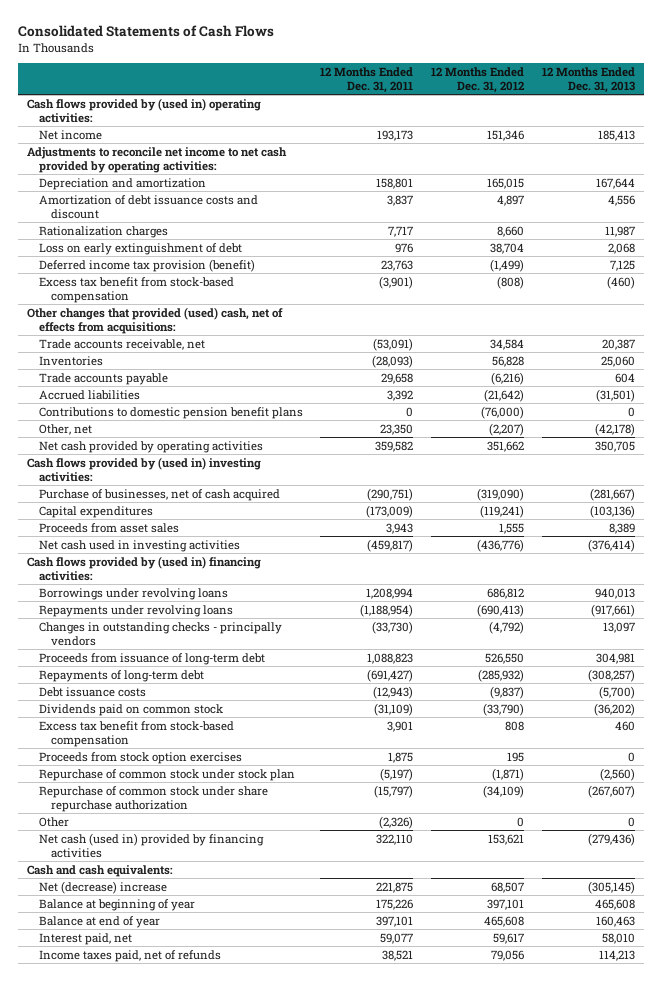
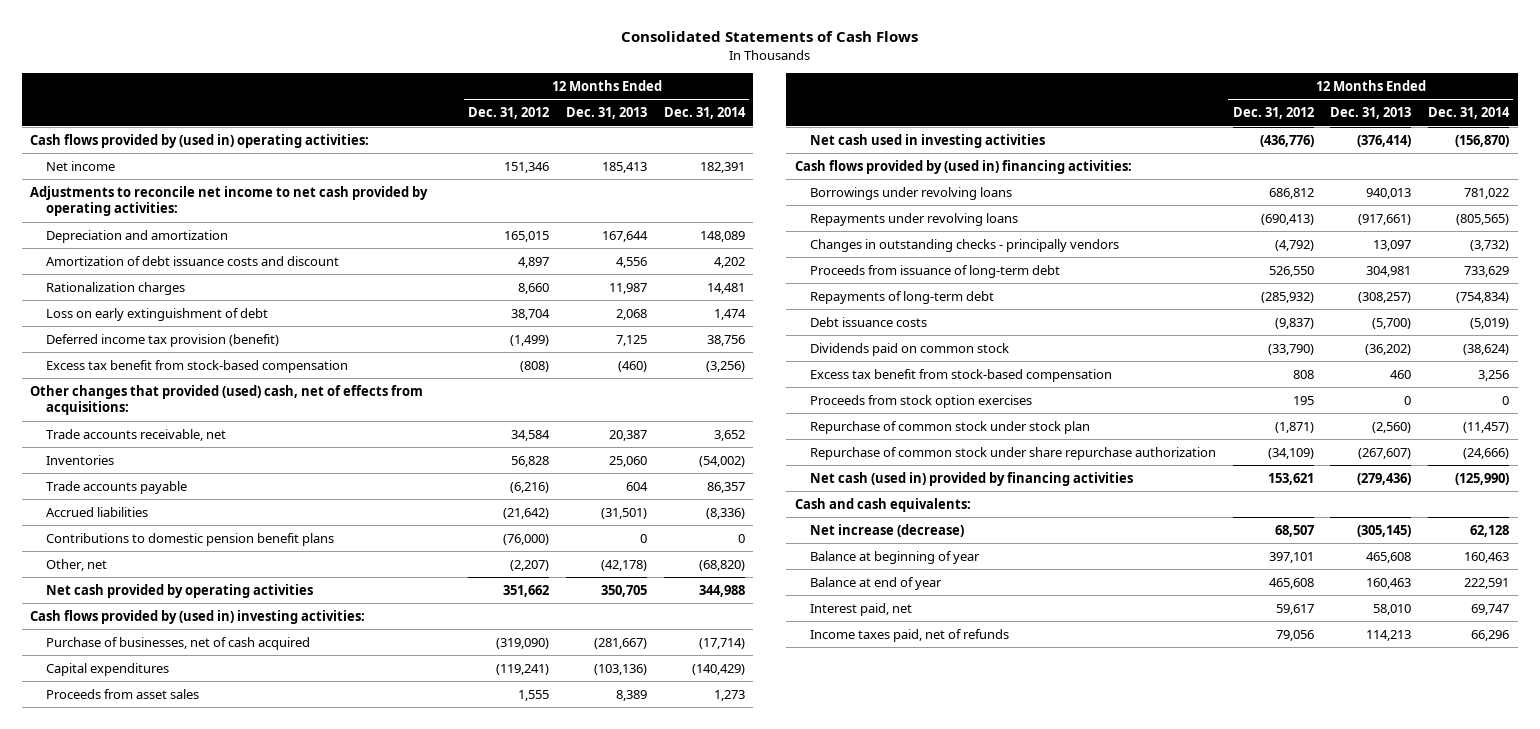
- | 12 Months Ended Dec. 31, 2011 | 12 Months Ended Dec. 31, 2012 | 12 Months Ended Dec. 31, 2013
+ | 12 Months Ended Dec. 31, 2012 | 12 Months Ended Dec. 31, 2013 | 12 Months Ended Dec. 31, 2014
- Other | (2,326) | 0 | 0
- Net (decrease) increase | 221,875 | 68,507 | (305,145)
+ Net increase (decrease) | 68,507 | (305,145) | 62,128

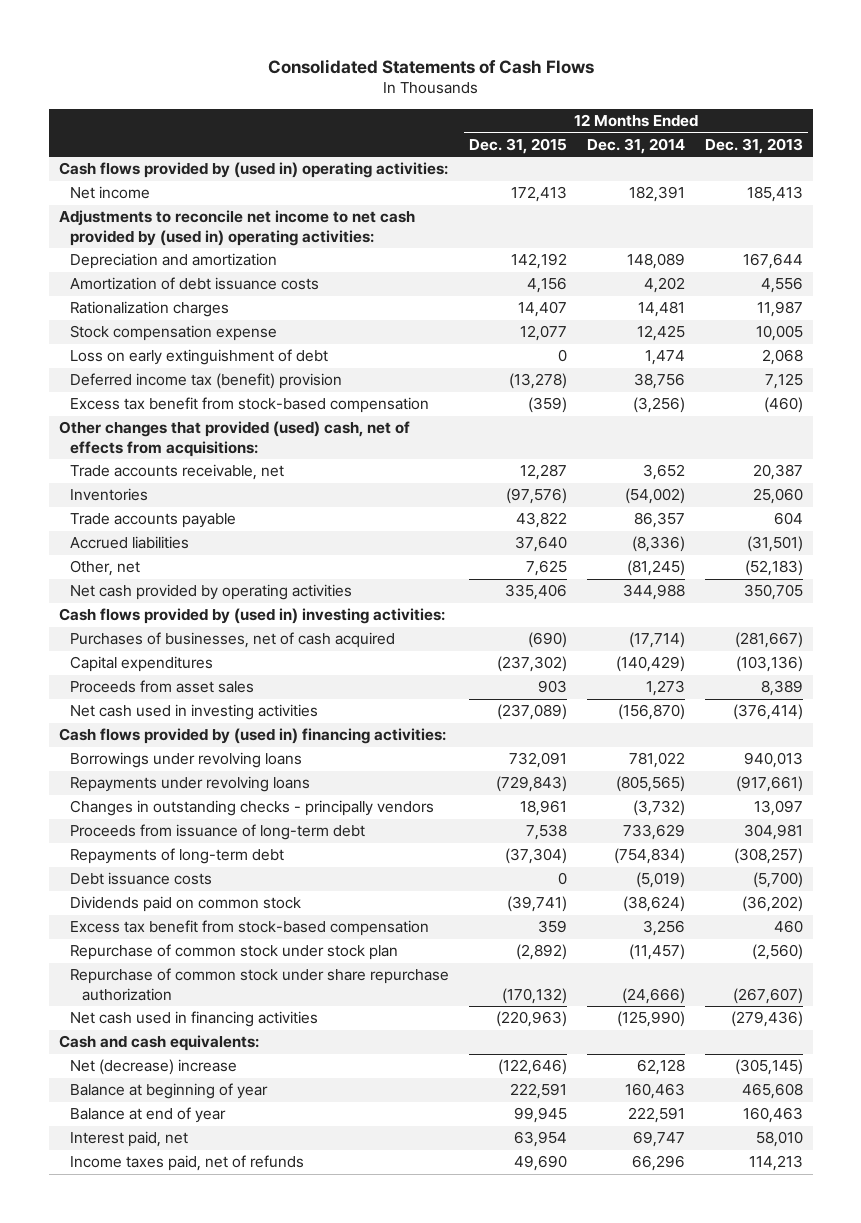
- | 12 Months Ended Dec. 31, 2012 | 12 Months Ended Dec. 31, 2013 | 12 Months Ended Dec. 31, 2014
+ | 12 Months Ended Dec. 31, 2015 | 12 Months Ended Dec. 31, 2014 | 12 Months Ended Dec. 31, 2013
- Adjustments to reconcile net income to net cash provided by operating activities:
+ Adjustments to reconcile net income to net cash provided by (used in) operating activities:
- Amortization of debt issuance costs and discount | 4,897 | 4,556 | 4,202
+ Amortization of debt issuance costs | 4,156 | 4,202 | 4,556
+ Stock compensation expense | 12,077 | 12,425 | 10,005
- Deferred income tax provision (benefit) | (1,499) | 7,125 | 38,756
+ Deferred income tax (benefit) provision | (13,278) | 38,756 | 7,125
- Contributions to domestic pension benefit plans | (76,000) | 0 | 0
- Other, net | (2,207) | (42,178) | (68,820)
+ Other, net | 7,625 | (81,245) | (52,183)
- Purchase of businesses, net of cash acquired | (319,090) | (281,667) | (17,714)
+ Purchases of businesses, net of cash acquired | (690) | (17,714) | (281,667)
- Proceeds from stock option exercises | 195 | 0 | 0
- Net cash (used in) provided by financing activities | 153,621 | (279,436) | (125,990)
+ Net cash used in financing activities | (220,963) | (125,990) | (279,436)
- Net increase (decrease) | 68,507 | (305,145) | 62,128
+ Net (decrease) increase | (122,646) | 62,128 | (305,145)

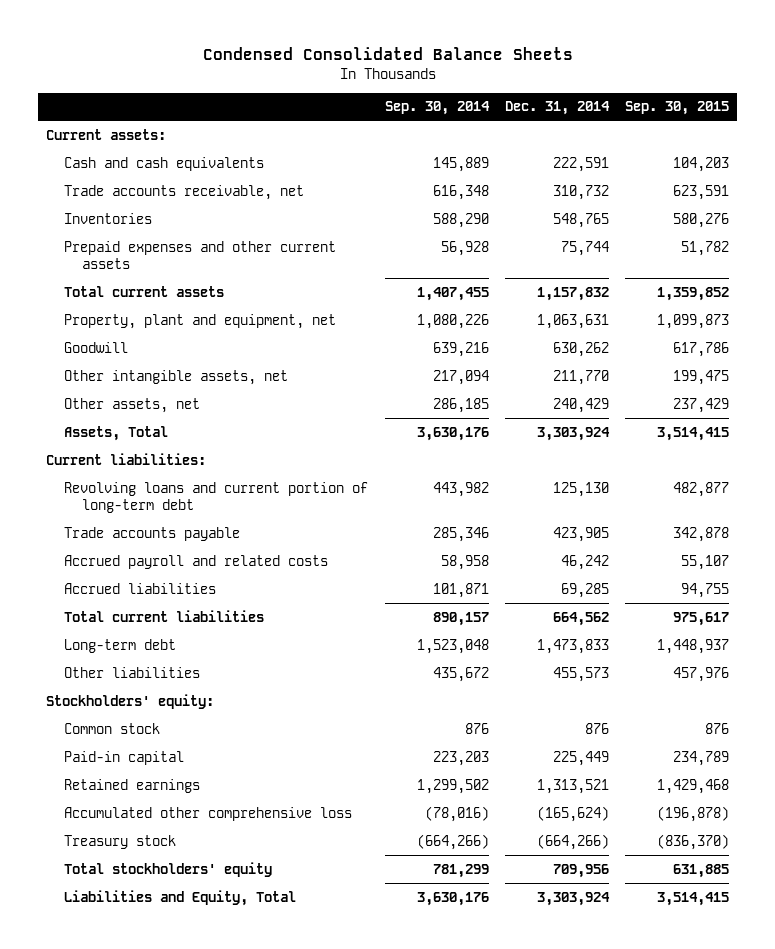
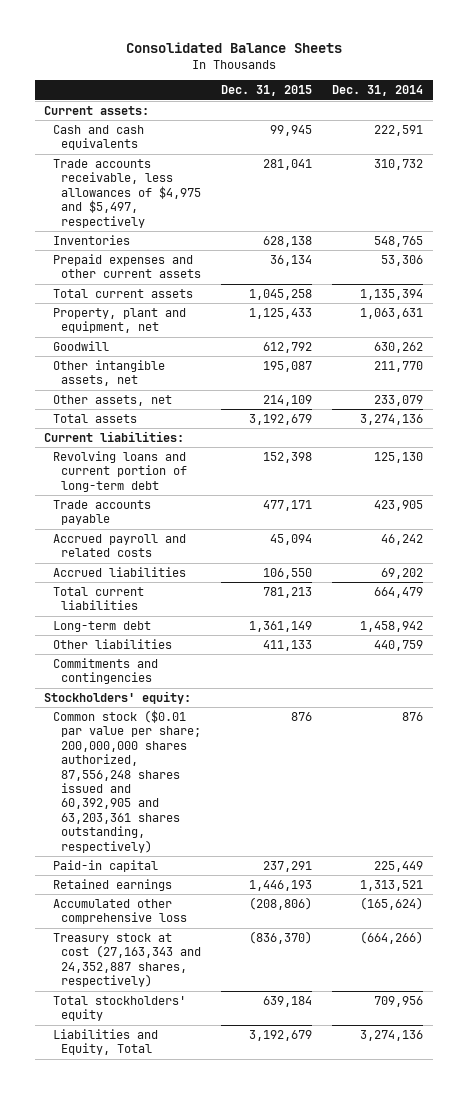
- Condensed Consolidated Balance Sheets
+ Consolidated Balance Sheets
- | Sep. 30, 2014 | Dec. 31, 2014 | Sep. 30, 2015
+ | Dec. 31, 2015 | Dec. 31, 2014
- Trade accounts receivable, net | 616,348 | 310,732 | 623,591
+ Trade accounts receivable, less allowances of $4,975 and $5,497, respectively | 281,041 | 310,732
- Prepaid expenses and other current assets | 56,928 | 75,744 | 51,782
- Total current assets | 1,407,455 | 1,157,832 | 1,359,852
+ Prepaid expenses and other current assets | 36,134 | 53,306
+ Total current assets | 1,045,258 | 1,135,394
- Other assets, net | 286,185 | 240,429 | 237,429
- Assets, Total | 3,630,176 | 3,303,924 | 3,514,415
+ Other assets, net | 214,109 | 233,079
+ Total assets | 3,192,679 | 3,274,136
- Accrued liabilities | 101,871 | 69,285 | 94,755
- Total current liabilities | 890,157 | 664,562 | 975,617
- Long-term debt | 1,523,048 | 1,473,833 | 1,448,937
- Other liabilities | 435,672 | 455,573 | 457,976
+ Accrued liabilities | 106,550 | 69,202
+ Total current liabilities | 781,213 | 664,479
+ Long-term debt | 1,361,149 | 1,458,942
+ Other liabilities | 411,133 | 440,759
+ Commitments and contingencies
- Common stock | 876 | 876 | 876
+ Common stock ($0.01 par value per share; 200,000,000 shares authorized, 87,556,248 shares issued and 60,392,905 and 63,203,361 shares outstanding, respectively) | 876 | 876
- Treasury stock | (664,266) | (664,266) | (836,370)
+ Treasury stock at cost (27,163,343 and 24,352,887 shares, respectively) | (836,370) | (664,266)
- Liabilities and Equity, Total | 3,630,176 | 3,303,924 | 3,514,415
+ Liabilities and Equity, Total | 3,192,679 | 3,274,136

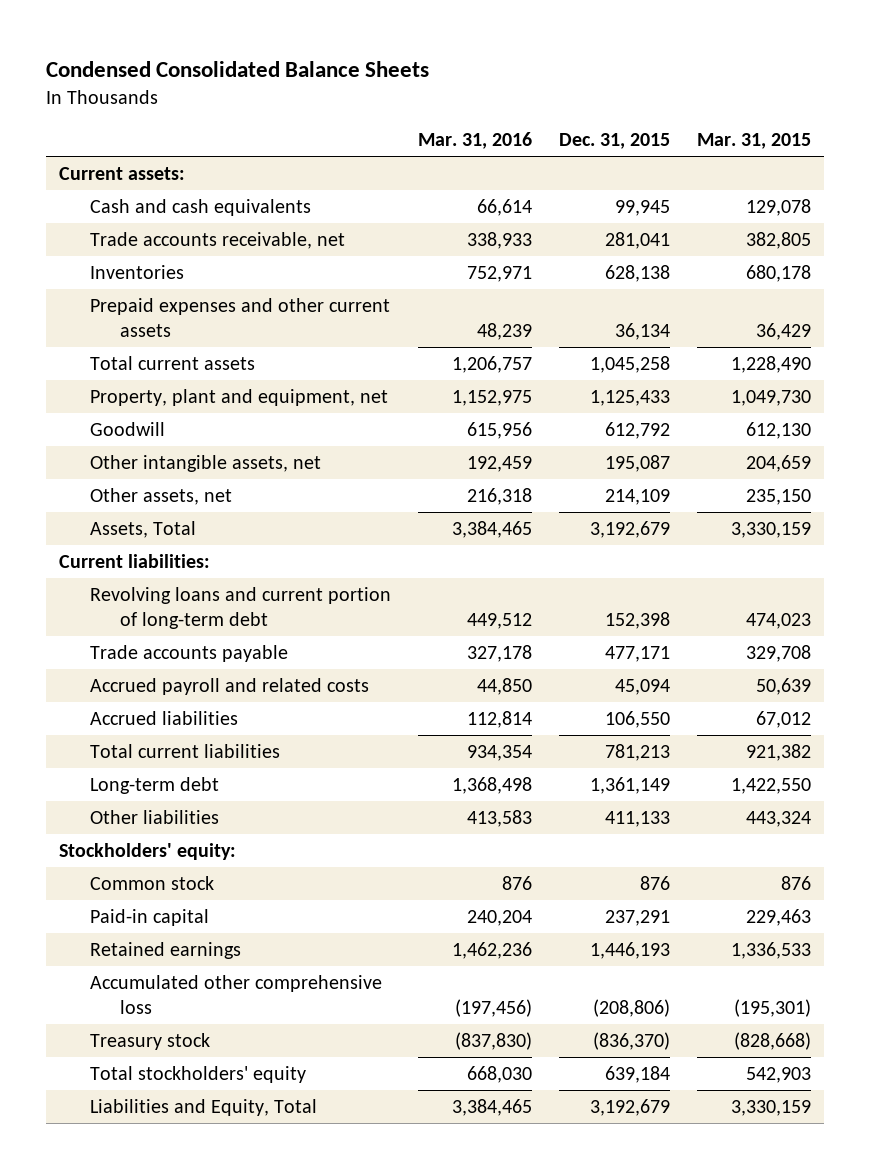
- Consolidated Balance Sheets
+ Condensed Consolidated Balance Sheets
- | Dec. 31, 2015 | Dec. 31, 2014
+ | Mar. 31, 2016 | Dec. 31, 2015 | Mar. 31, 2015
- Trade accounts receivable, less allowances of $4,975 and $5,497, respectively | 281,041 | 310,732
+ Trade accounts receivable, net | 338,933 | 281,041 | 382,805
- Total assets | 3,192,679 | 3,274,136
+ Assets, Total | 3,384,465 | 3,192,679 | 3,330,159
- Commitments and contingencies
- Common stock ($0.01 par value per share; 200,000,000 shares authorized, 87,556,248 shares issued and 60,392,905 and 63,203,361 shares outstanding, respectively) | 876 | 876
+ Common stock | 876 | 876 | 876
- Treasury stock at cost (27,163,343 and 24,352,887 shares, respectively) | (836,370) | (664,266)
+ Treasury stock | (837,830) | (836,370) | (828,668)

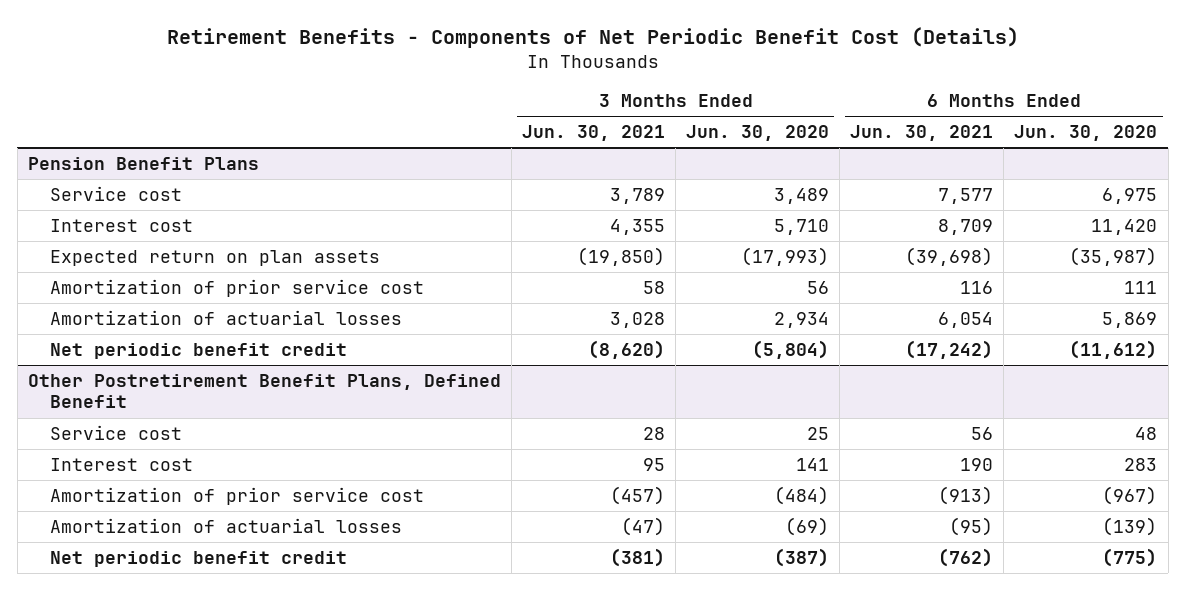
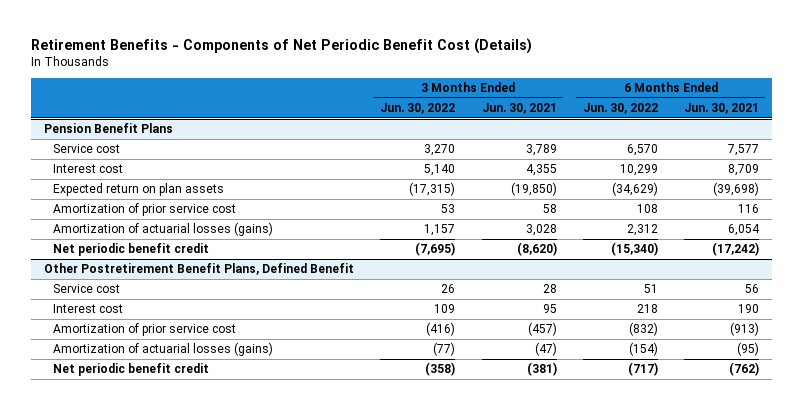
- | 3 Months Ended Jun. 30, 2021 | 3 Months Ended Jun. 30, 2020 | 6 Months Ended Jun. 30, 2021 | 6 Months Ended Jun. 30, 2020
+ | 3 Months Ended Jun. 30, 2022 | 3 Months Ended Jun. 30, 2021 | 6 Months Ended Jun. 30, 2022 | 6 Months Ended Jun. 30, 2021
@ Pension Benefit Plans
- Amortization of actuarial losses | 3,028 | 2,934 | 6,054 | 5,869
+ Amortization of actuarial losses (gains) | 1,157 | 3,028 | 2,312 | 6,054
@ Other Postretirement Benefit Plans, Defined Benefit
- Amortization of actuarial losses | (47) | (69) | (95) | (139)
+ Amortization of actuarial losses (gains) | (77) | (47) | (154) | (95)

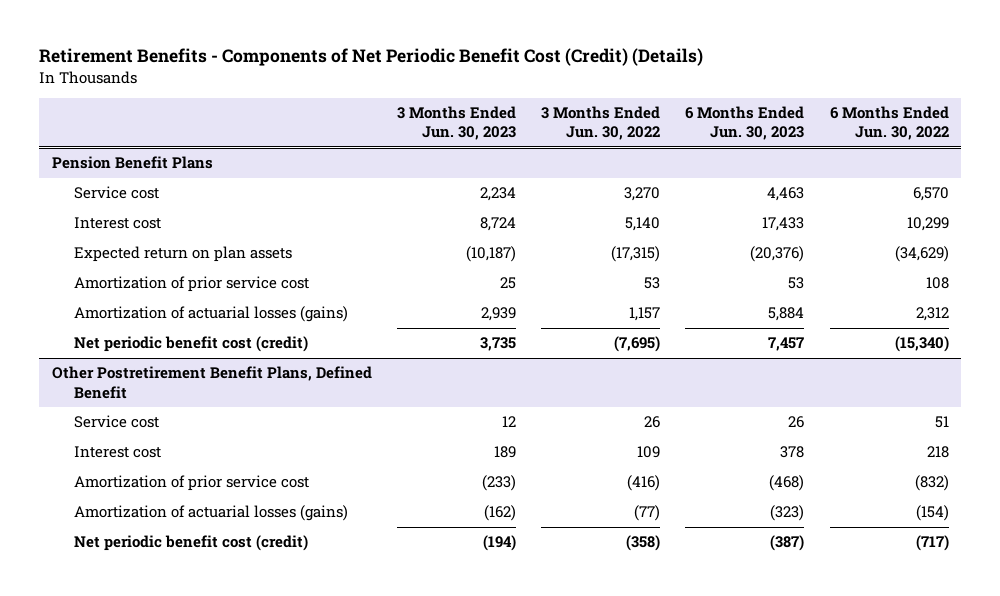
- Retirement Benefits - Components of Net Periodic Benefit Cost (Details)
+ Retirement Benefits - Components of Net Periodic Benefit Cost (Credit) (Details)
- | 3 Months Ended Jun. 30, 2022 | 3 Months Ended Jun. 30, 2021 | 6 Months Ended Jun. 30, 2022 | 6 Months Ended Jun. 30, 2021
+ | 3 Months Ended Jun. 30, 2023 | 3 Months Ended Jun. 30, 2022 | 6 Months Ended Jun. 30, 2023 | 6 Months Ended Jun. 30, 2022
@ Pension Benefit Plans
- Net periodic benefit credit | (7,695) | (8,620) | (15,340) | (17,242)
+ Net periodic benefit cost (credit) | 3,735 | (7,695) | 7,457 | (15,340)
@ Other Postretirement Benefit Plans, Defined Benefit
- Net periodic benefit credit | (358) | (381) | (717) | (762)
+ Net periodic benefit cost (credit) | (194) | (358) | (387) | (717)

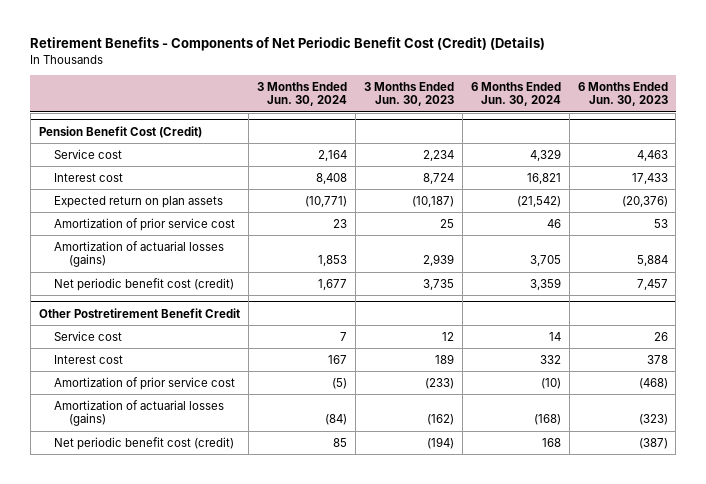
- | 3 Months Ended Jun. 30, 2023 | 3 Months Ended Jun. 30, 2022 | 6 Months Ended Jun. 30, 2023 | 6 Months Ended Jun. 30, 2022
+ | 3 Months Ended Jun. 30, 2024 | 3 Months Ended Jun. 30, 2023 | 6 Months Ended Jun. 30, 2024 | 6 Months Ended Jun. 30, 2023
- Pension Benefit Plans
+ Pension Benefit Cost (Credit)
- Other Postretirement Benefit Plans, Defined Benefit
+ Other Postretirement Benefit Credit

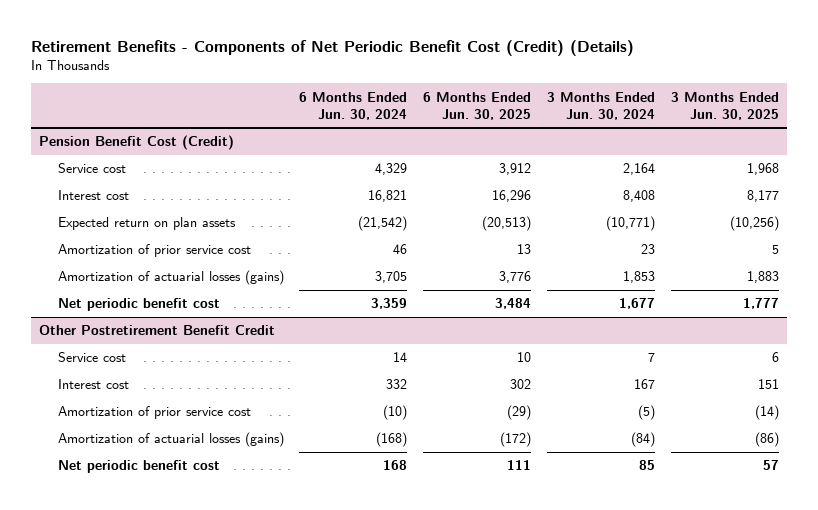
- | 3 Months Ended Jun. 30, 2024 | 3 Months Ended Jun. 30, 2023 | 6 Months Ended Jun. 30, 2024 | 6 Months Ended Jun. 30, 2023
+ | 6 Months Ended Jun. 30, 2024 | 6 Months Ended Jun. 30, 2025 | 3 Months Ended Jun. 30, 2024 | 3 Months Ended Jun. 30, 2025
@ Pension Benefit Cost (Credit)
- Net periodic benefit cost (credit) | 1,677 | 3,735 | 3,359 | 7,457
+ Net periodic benefit cost | 3,359 | 3,484 | 1,677 | 1,777
@ Other Postretirement Benefit Credit
- Net periodic benefit cost (credit) | 85 | (194) | 168 | (387)
+ Net periodic benefit cost | 168 | 111 | 85 | 57

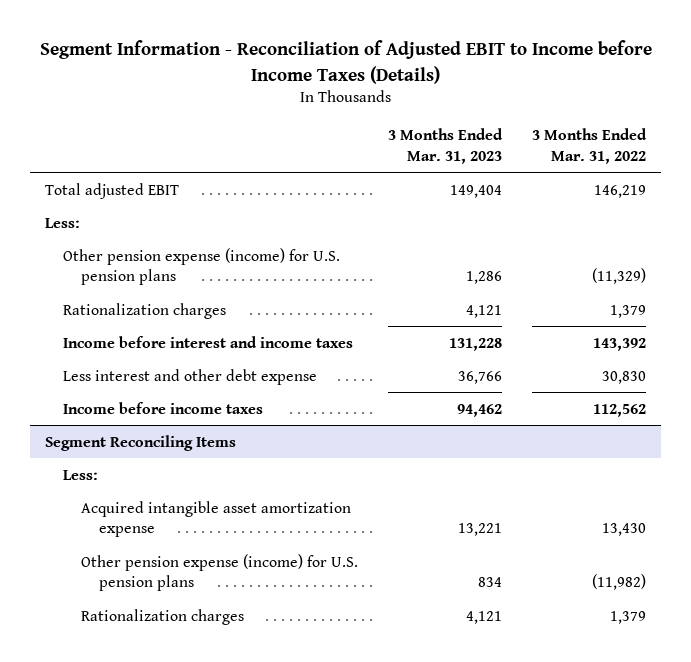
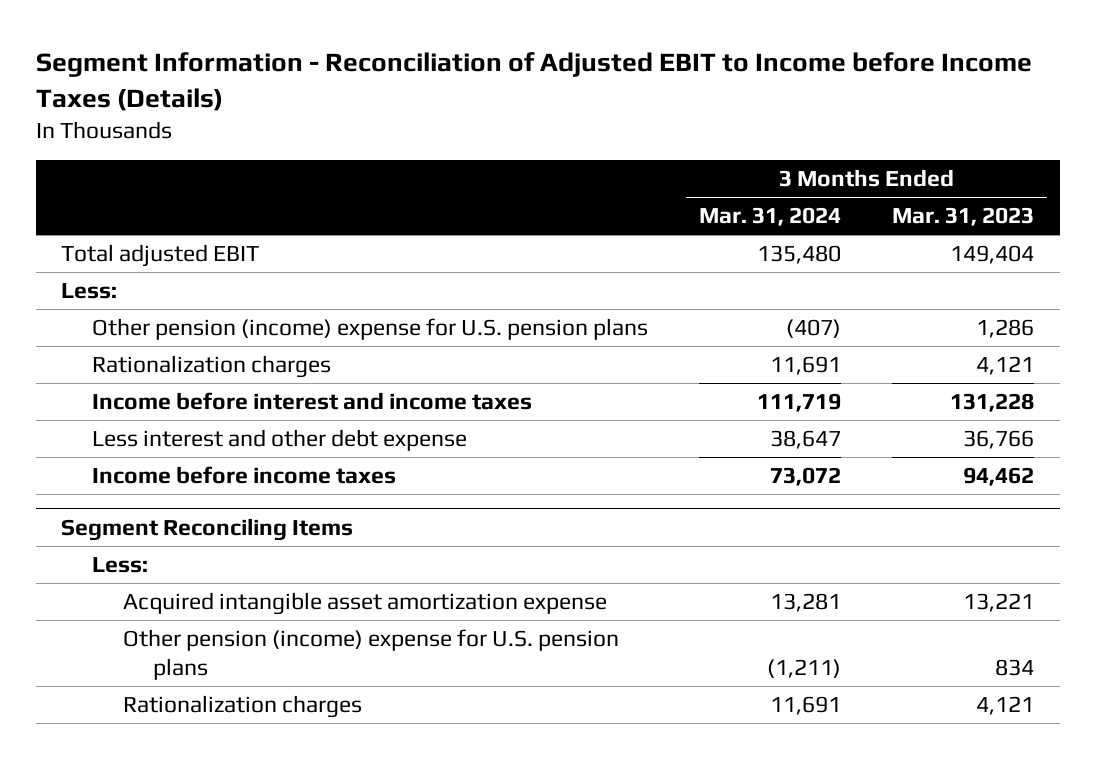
- | 3 Months Ended Mar. 31, 2023 | 3 Months Ended Mar. 31, 2022
+ | 3 Months Ended Mar. 31, 2024 | 3 Months Ended Mar. 31, 2023
- Other pension expense (income) for U.S. pension plans | 1,286 | (11,329)
+ Other pension (income) expense for U.S. pension plans | (407) | 1,286
@ Segment Reconciling Items
- Other pension expense (income) for U.S. pension plans | 834 | (11,982)
+ Other pension (income) expense for U.S. pension plans | (1,211) | 834

